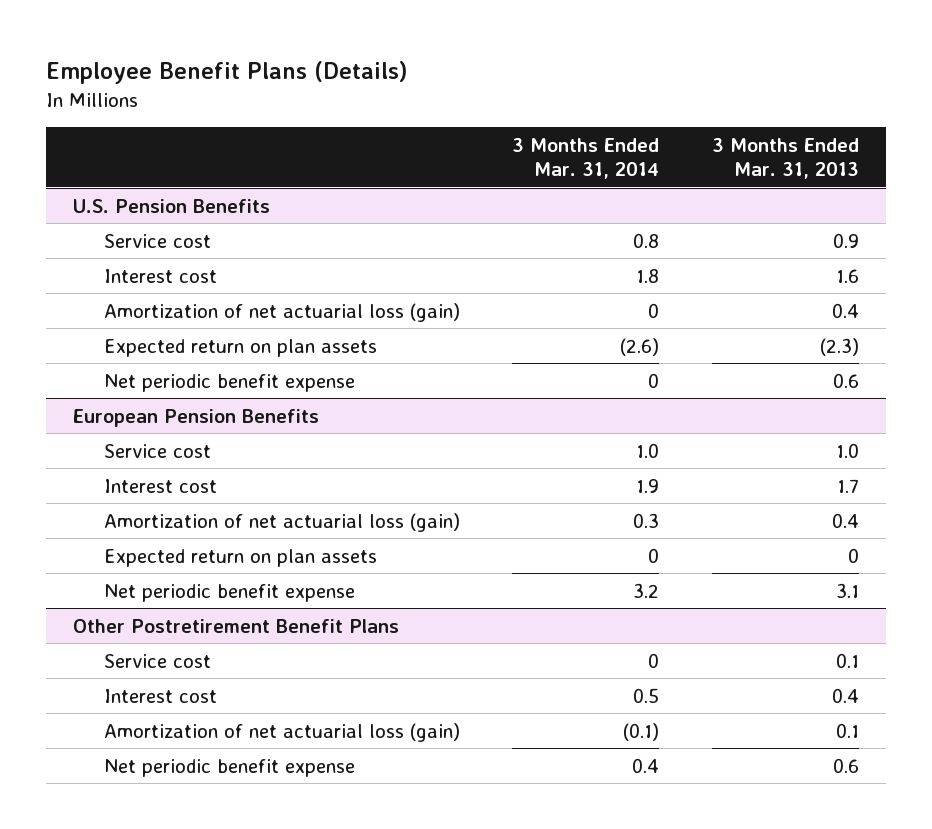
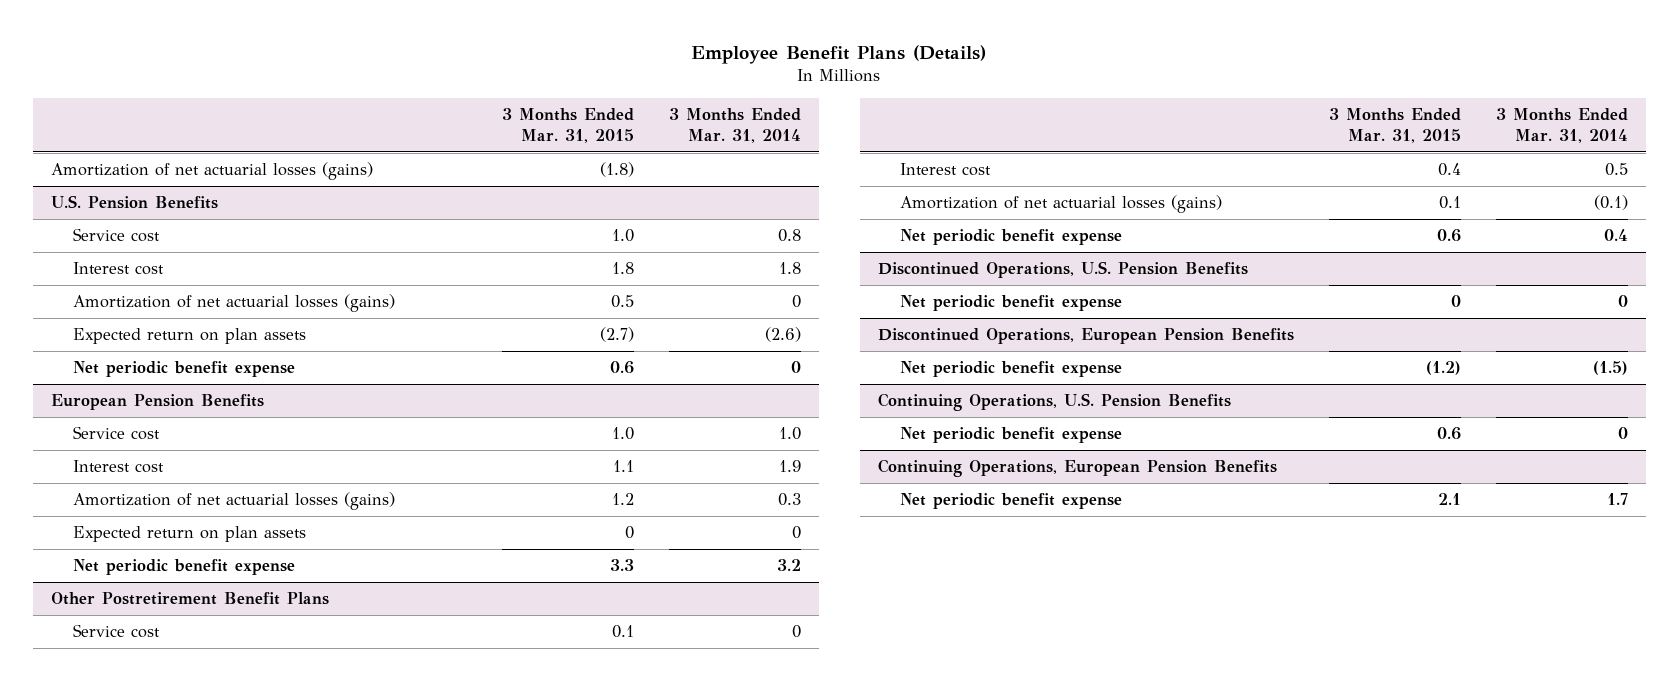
- | 3 Months Ended Mar. 31, 2014 | 3 Months Ended Mar. 31, 2013
+ | 3 Months Ended Mar. 31, 2015 | 3 Months Ended Mar. 31, 2014
+ Amortization of net actuarial losses (gains) | (1.8) |
@ U.S. Pension Benefits
- Amortization of net actuarial loss (gain) | 0 | 0.4
+ Amortization of net actuarial losses (gains) | 0.5 | 0
@ European Pension Benefits
- Amortization of net actuarial loss (gain) | 0.3 | 0.4
+ Amortization of net actuarial losses (gains) | 1.2 | 0.3
@ Other Postretirement Benefit Plans
- Amortization of net actuarial loss (gain) | (0.1) | 0.1
+ Amortization of net actuarial losses (gains) | 0.1 | (0.1)
+ Discontinued Operations, U.S. Pension Benefits
+ Net periodic benefit expense | 0 | 0
+ Discontinued Operations, European Pension Benefits
+ Net periodic benefit expense | (1.2) | (1.5)
+ Continuing Operations, U.S. Pension Benefits
+ Net periodic benefit expense | 0.6 | 0
+ Continuing Operations, European Pension Benefits
+ Net periodic benefit expense | 2.1 | 1.7

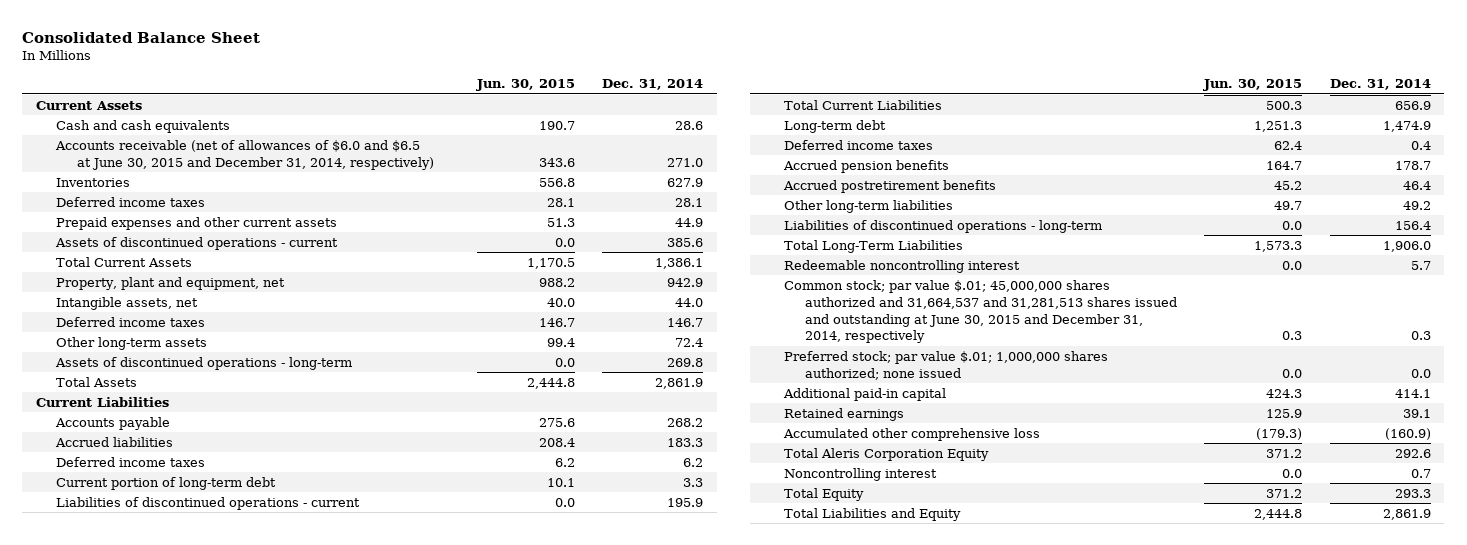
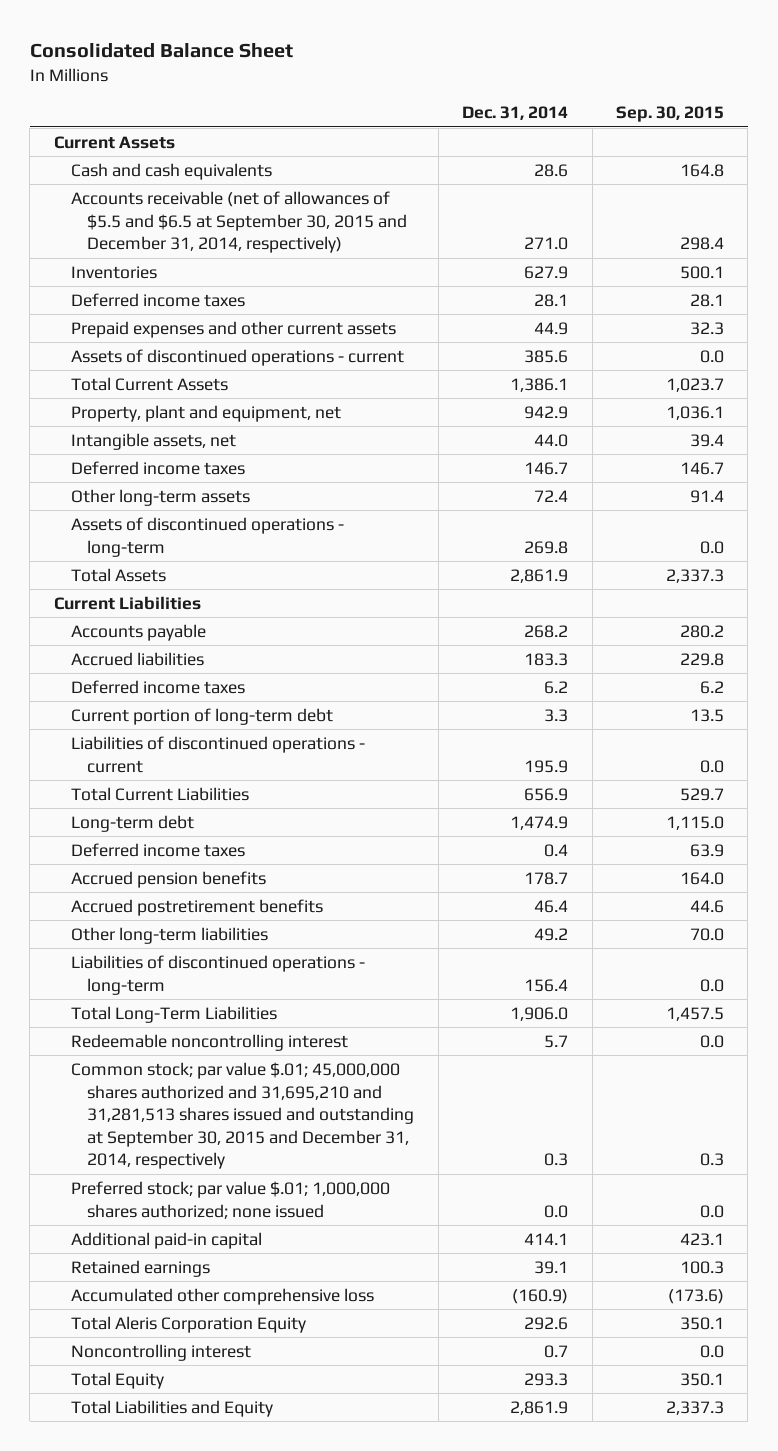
- | Jun. 30, 2015 | Dec. 31, 2014
+ | Dec. 31, 2014 | Sep. 30, 2015
- Accounts receivable (net of allowances of $6.0 and $6.5 at June 30, 2015 and December 31, 2014, respectively) | 343.6 | 271.0
+ Accounts receivable (net of allowances of $5.5 and $6.5 at September 30, 2015 and December 31, 2014, respectively) | 271.0 | 298.4
- Common stock; par value $.01; 45,000,000 shares authorized and 31,664,537 and 31,281,513 shares issued and outstanding at June 30, 2015 and December 31, 2014, respectively | 0.3 | 0.3
+ Common stock; par value $.01; 45,000,000 shares authorized and 31,695,210 and 31,281,513 shares issued and outstanding at September 30, 2015 and December 31, 2014, respectively | 0.3 | 0.3

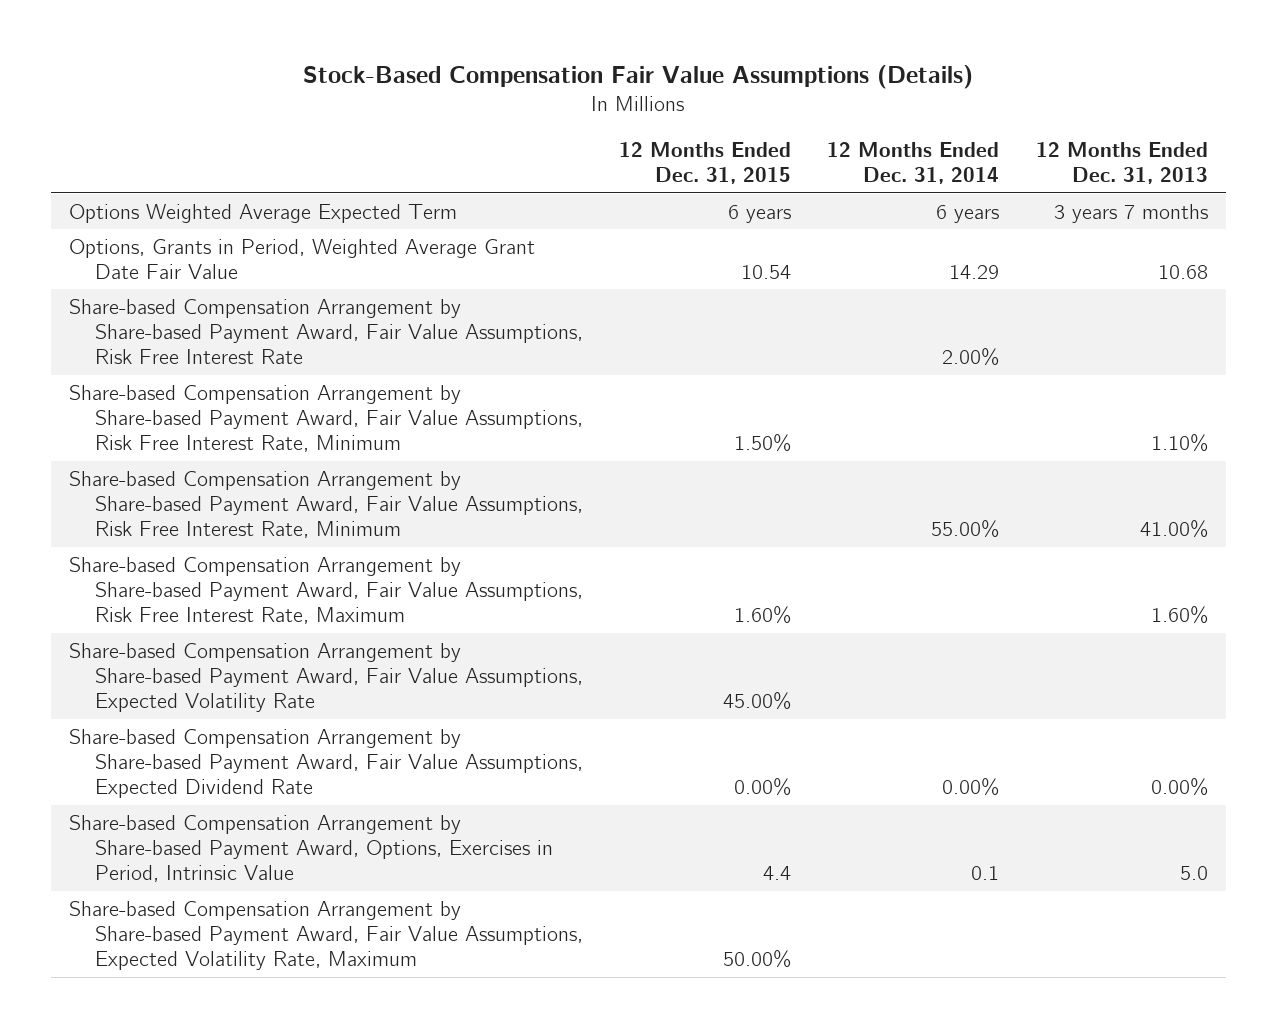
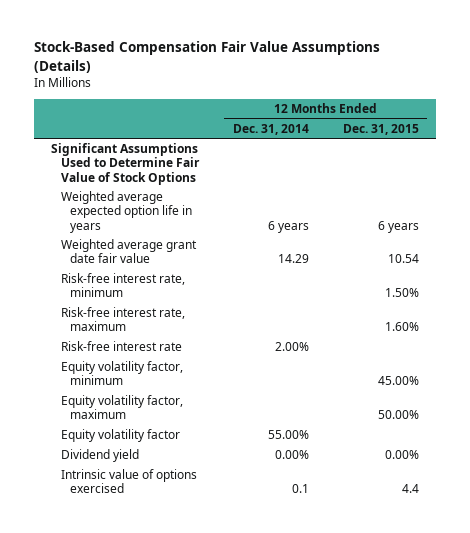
- | 12 Months Ended Dec. 31, 2015 | 12 Months Ended Dec. 31, 2014 | 12 Months Ended Dec. 31, 2013
+ | 12 Months Ended Dec. 31, 2014 | 12 Months Ended Dec. 31, 2015
- Options Weighted Average Expected Term | 6 years | 6 years | 3 years 7 months
- Options, Grants in Period, Weighted Average Grant Date Fair Value | 10.54 | 14.29 | 10.68
- Share-based Compensation Arrangement by Share-based Payment Award, Fair Value Assumptions, Risk Free Interest Rate | | 2.00% |
- Share-based Compensation Arrangement by Share-based Payment Award, Fair Value Assumptions, Risk Free Interest Rate, Minimum | 1.50% | | 1.10%
- Share-based Compensation Arrangement by Share-based Payment Award, Fair Value Assumptions, Risk Free Interest Rate, Minimum | | 55.00% | 41.00%
- Share-based Compensation Arrangement by Share-based Payment Award, Fair Value Assumptions, Risk Free Interest Rate, Maximum | 1.60% | | 1.60%
- Share-based Compensation Arrangement by Share-based Payment Award, Fair Value Assumptions, Expected Volatility Rate | 45.00% | |
- Share-based Compensation Arrangement by Share-based Payment Award, Fair Value Assumptions, Expected Dividend Rate | 0.00% | 0.00% | 0.00%
- Share-based Compensation Arrangement by Share-based Payment Award, Options, Exercises in Period, Intrinsic Value | 4.4 | 0.1 | 5.0
- Share-based Compensation Arrangement by Share-based Payment Award, Fair Value Assumptions, Expected Volatility Rate, Maximum | 50.00% | |
+ Significant Assumptions Used to Determine Fair Value of Stock Options
+ Weighted average expected option life in years | 6 years | 6 years
+ Weighted average grant date fair value | 14.29 | 10.54
+ Risk-free interest rate, minimum | | 1.50%
+ Risk-free interest rate, maximum | | 1.60%
+ Risk-free interest rate | 2.00% |
+ Equity volatility factor, minimum | | 45.00%
+ Equity volatility factor, maximum | | 50.00%
+ Equity volatility factor | 55.00% |
+ Dividend yield | 0.00% | 0.00%
+ Intrinsic value of options exercised | 0.1 | 4.4

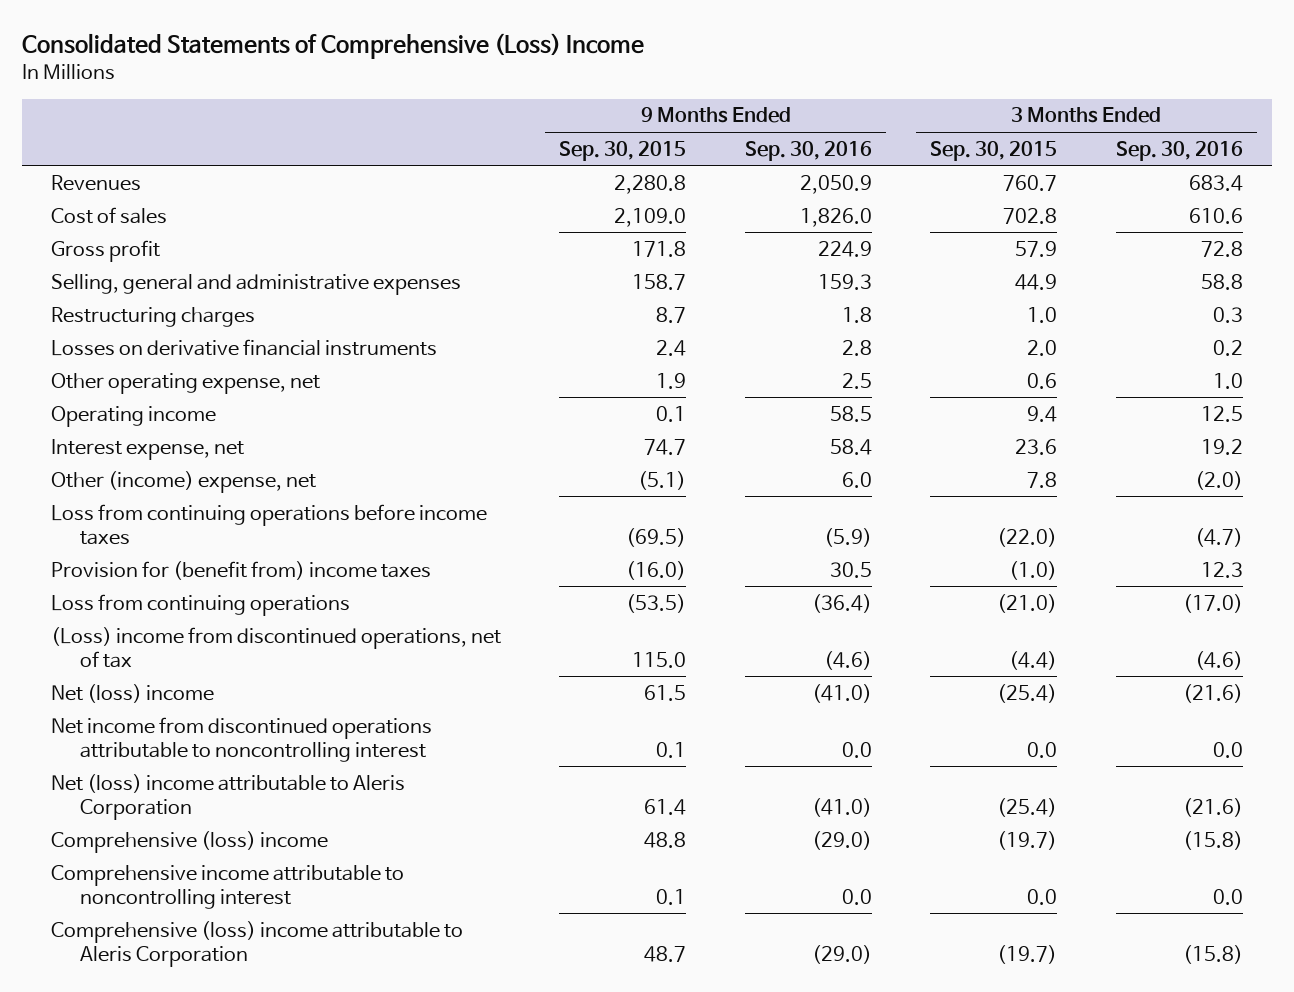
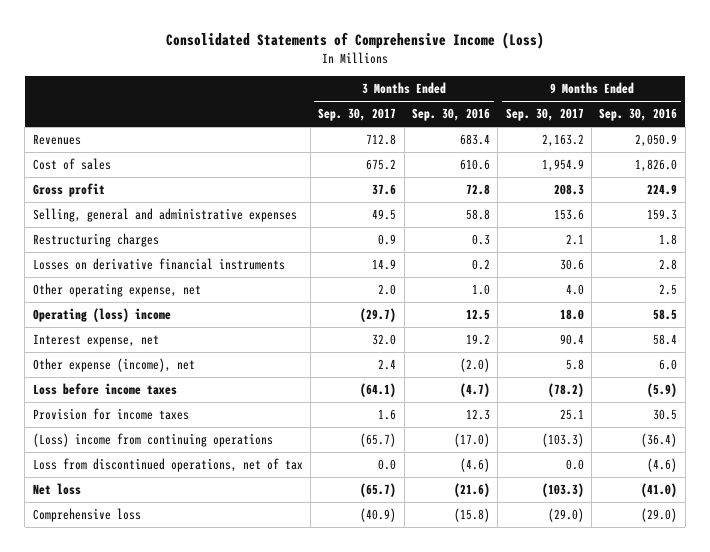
- Consolidated Statements of Comprehensive (Loss) Income
+ Consolidated Statements of Comprehensive Income (Loss)
- | 9 Months Ended Sep. 30, 2015 | 9 Months Ended Sep. 30, 2016 | 3 Months Ended Sep. 30, 2015 | 3 Months Ended Sep. 30, 2016
+ | 3 Months Ended Sep. 30, 2017 | 3 Months Ended Sep. 30, 2016 | 9 Months Ended Sep. 30, 2017 | 9 Months Ended Sep. 30, 2016
- Operating income | 0.1 | 58.5 | 9.4 | 12.5
+ Operating (loss) income | (29.7) | 12.5 | 18.0 | 58.5
- Other (income) expense, net | (5.1) | 6.0 | 7.8 | (2.0)
- Loss from continuing operations before income taxes | (69.5) | (5.9) | (22.0) | (4.7)
- Provision for (benefit from) income taxes | (16.0) | 30.5 | (1.0) | 12.3
- Loss from continuing operations | (53.5) | (36.4) | (21.0) | (17.0)
- (Loss) income from discontinued operations, net of tax | 115.0 | (4.6) | (4.4) | (4.6)
- Net (loss) income | 61.5 | (41.0) | (25.4) | (21.6)
- Net income from discontinued operations attributable to noncontrolling interest | 0.1 | 0.0 | 0.0 | 0.0
- Net (loss) income attributable to Aleris Corporation | 61.4 | (41.0) | (25.4) | (21.6)
- Comprehensive (loss) income | 48.8 | (29.0) | (19.7) | (15.8)
- Comprehensive income attributable to noncontrolling interest | 0.1 | 0.0 | 0.0 | 0.0
- Comprehensive (loss) income attributable to Aleris Corporation | 48.7 | (29.0) | (19.7) | (15.8)
+ Other expense (income), net | 2.4 | (2.0) | 5.8 | 6.0
+ Loss before income taxes | (64.1) | (4.7) | (78.2) | (5.9)
+ Provision for income taxes | 1.6 | 12.3 | 25.1 | 30.5
+ (Loss) income from continuing operations | (65.7) | (17.0) | (103.3) | (36.4)
+ Loss from discontinued operations, net of tax | 0.0 | (4.6) | 0.0 | (4.6)
+ Net loss | (65.7) | (21.6) | (103.3) | (41.0)
+ Comprehensive loss | (40.9) | (15.8) | (29.0) | (29.0)

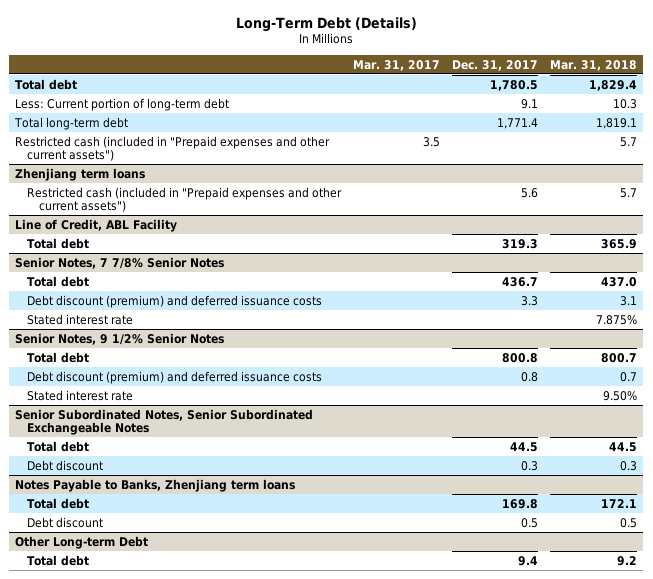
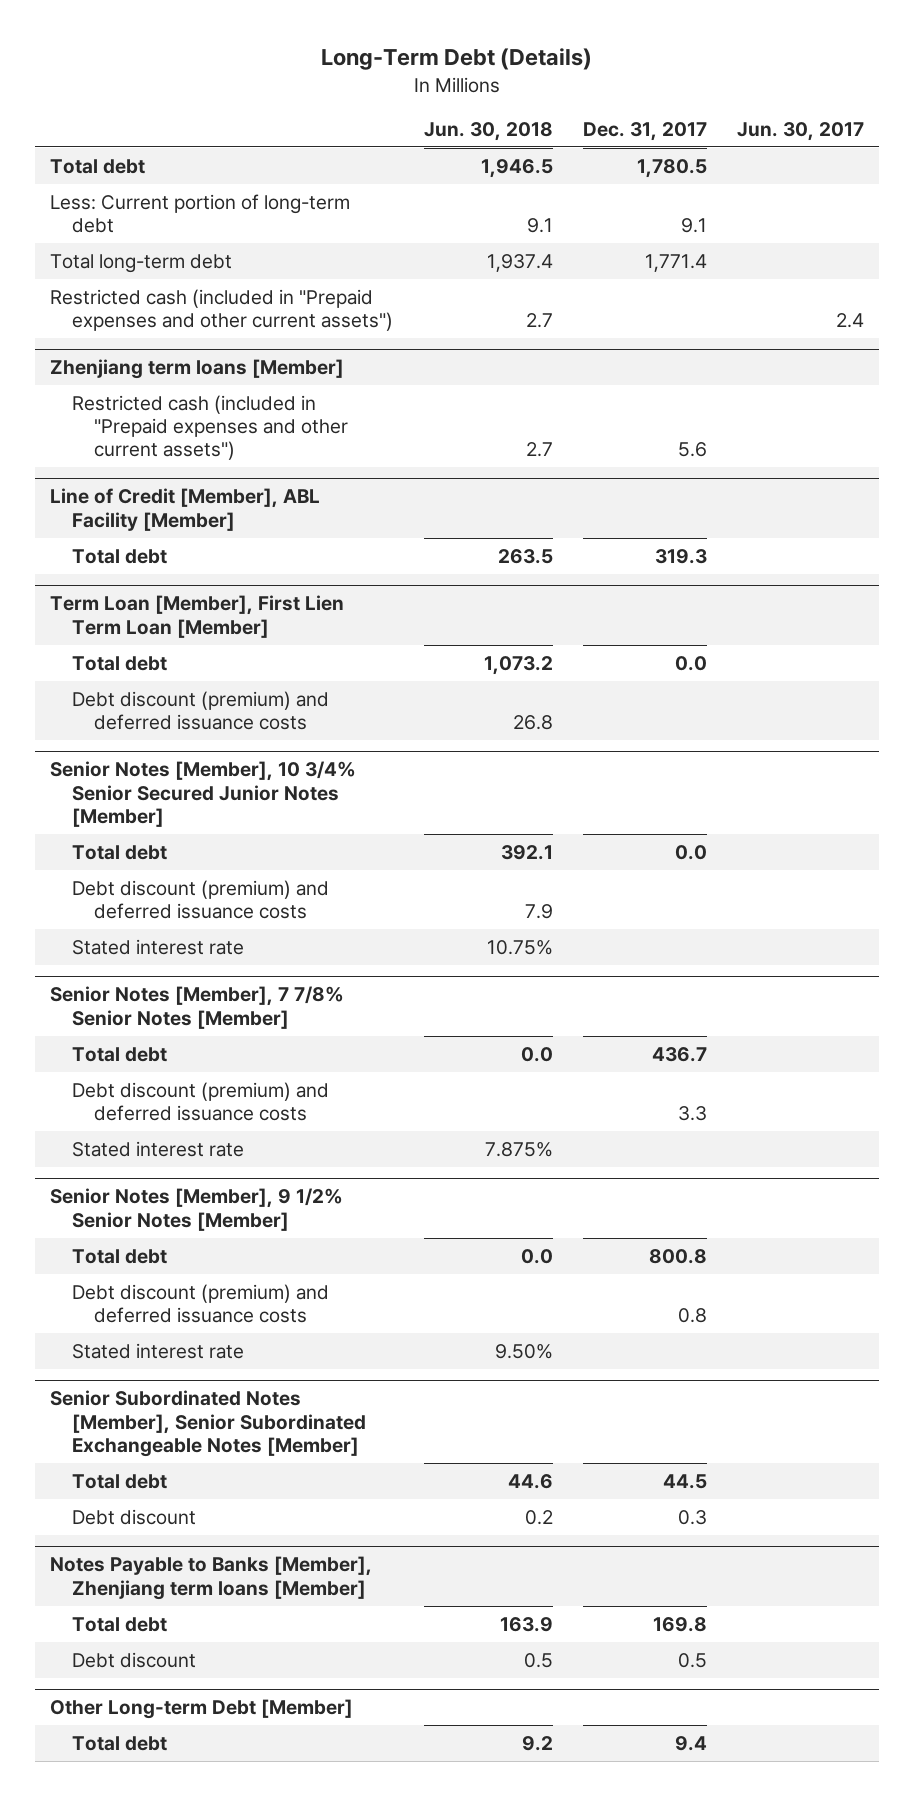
- | Mar. 31, 2017 | Dec. 31, 2017 | Mar. 31, 2018
+ | Jun. 30, 2018 | Dec. 31, 2017 | Jun. 30, 2017
- Zhenjiang term loans
+ Zhenjiang term loans [Member]
- Line of Credit, ABL Facility
+ Line of Credit [Member], ABL Facility [Member]
- Senior Notes, 7 7/8% Senior Notes
+ Term Loan [Member], First Lien Term Loan [Member]
+ Total debt | 1,073.2 | 0.0 |
+ Debt discount (premium) and deferred issuance costs | 26.8 | |
+ Senior Notes [Member], 10 3/4% Senior Secured Junior Notes [Member]
+ Total debt | 392.1 | 0.0 |
+ Debt discount (premium) and deferred issuance costs | 7.9 | |
+ Stated interest rate | 10.75% | |
+ Senior Notes [Member], 7 7/8% Senior Notes [Member]
- Senior Notes, 9 1/2% Senior Notes
+ Senior Notes [Member], 9 1/2% Senior Notes [Member]
- Senior Subordinated Notes, Senior Subordinated Exchangeable Notes
+ Senior Subordinated Notes [Member], Senior Subordinated Exchangeable Notes [Member]
- Notes Payable to Banks, Zhenjiang term loans
+ Notes Payable to Banks [Member], Zhenjiang term loans [Member]
- Other Long-term Debt
+ Other Long-term Debt [Member]

